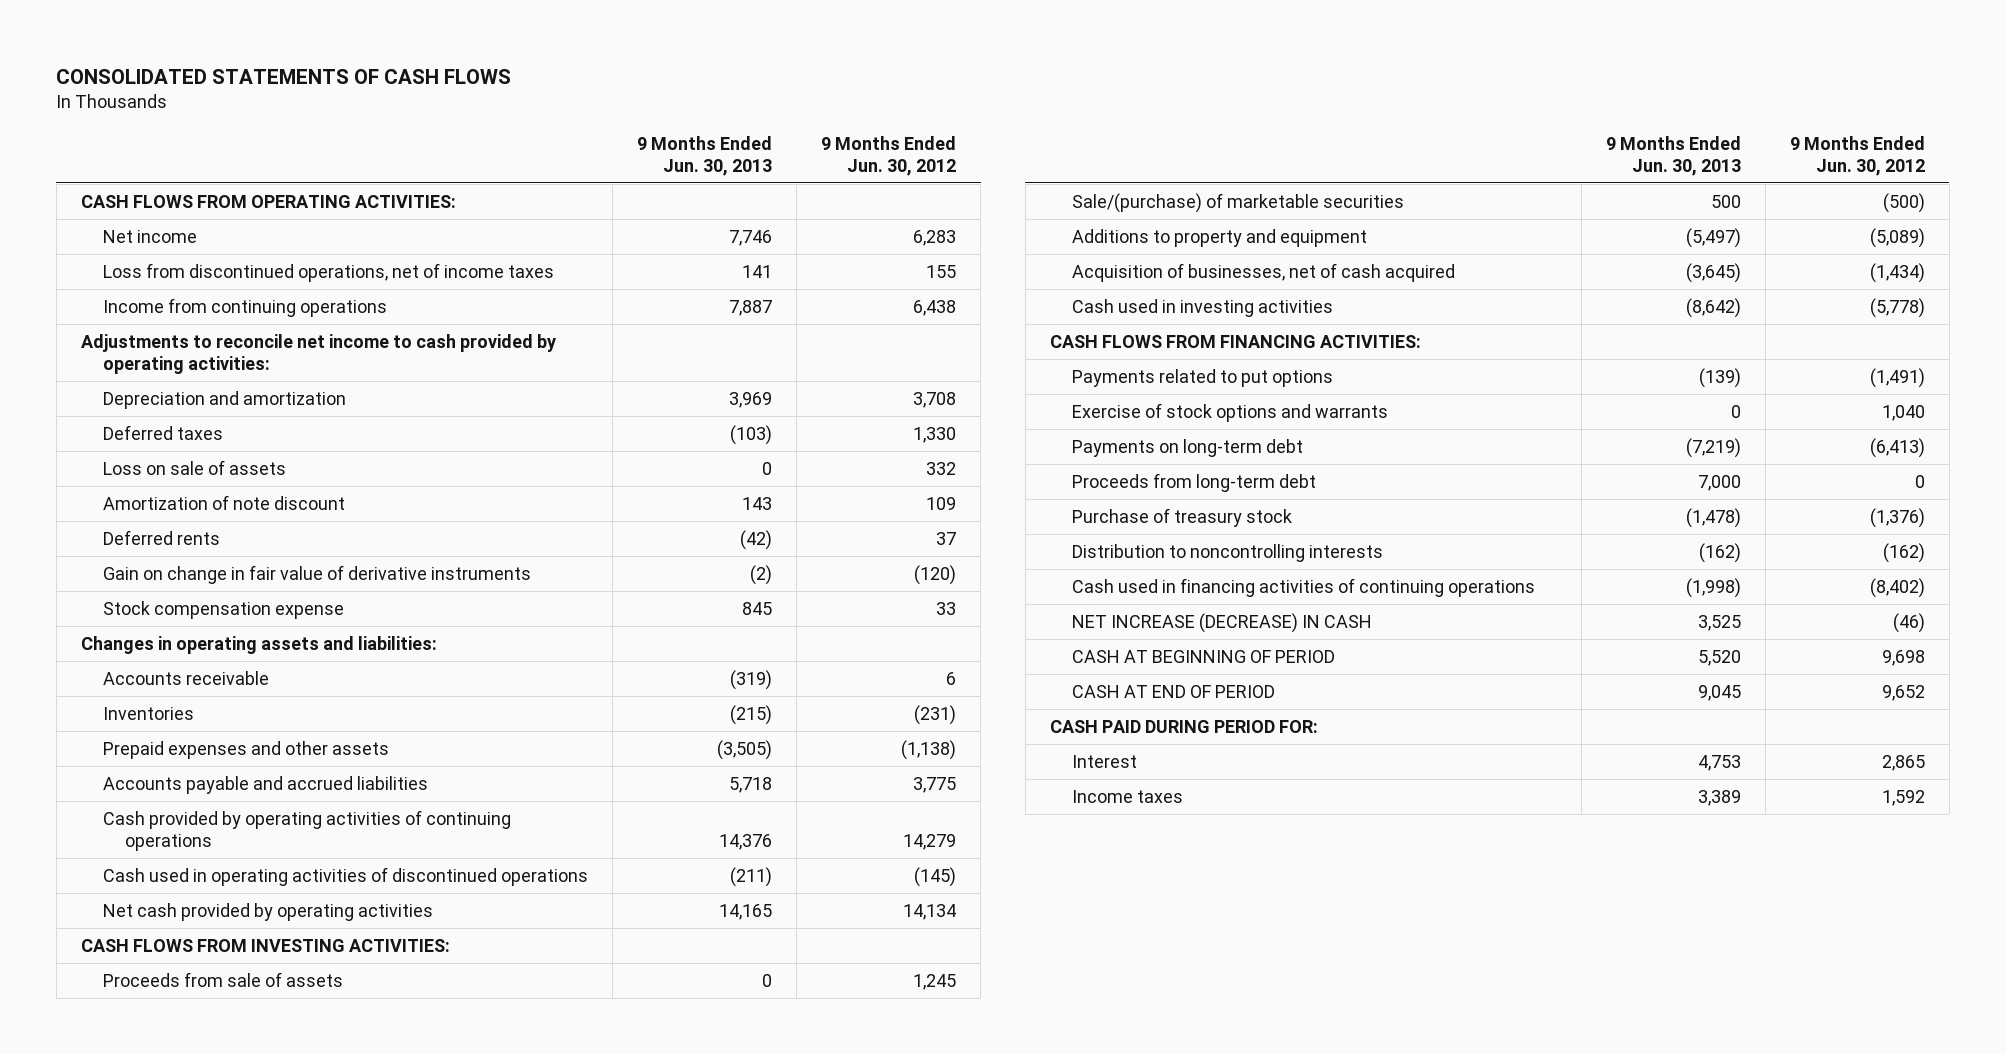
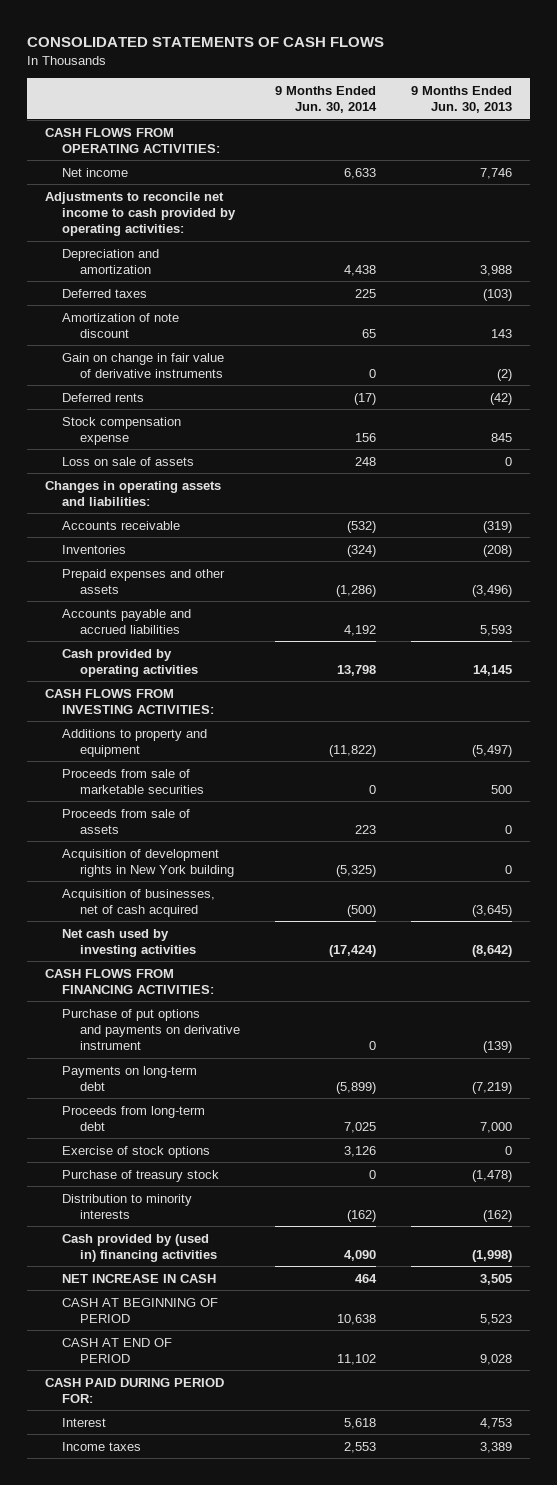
- | 9 Months Ended Jun. 30, 2013 | 9 Months Ended Jun. 30, 2012
+ | 9 Months Ended Jun. 30, 2014 | 9 Months Ended Jun. 30, 2013
- Loss from discontinued operations, net of income taxes | 141 | 155
- Income from continuing operations | 7,887 | 6,438
- Depreciation and amortization | 3,969 | 3,708
+ Depreciation and amortization | 4,438 | 3,988
moved down: Deferred rents | (17) | (42)
moved down: Loss on sale of assets | 248 | 0
- Inventories | (215) | (231)
- Prepaid expenses and other assets | (3,505) | (1,138)
- Accounts payable and accrued liabilities | 5,718 | 3,775
- Cash provided by operating activities of continuing operations | 14,376 | 14,279
- Cash used in operating activities of discontinued operations | (211) | (145)
- Net cash provided by operating activities | 14,165 | 14,134
+ Inventories | (324) | (208)
+ Prepaid expenses and other assets | (1,286) | (3,496)
+ Accounts payable and accrued liabilities | 4,192 | 5,593
+ Cash provided by operating activities | 13,798 | 14,145
- Sale/(purchase) of marketable securities | 500 | (500)
+ Proceeds from sale of marketable securities | 0 | 500
moved down: Proceeds from sale of assets | 223 | 0
+ Acquisition of development rights in New York building | (5,325) | 0
- Cash used in investing activities | (8,642) | (5,778)
+ Net cash used by investing activities | (17,424) | (8,642)
- Payments related to put options | (139) | (1,491)
- Exercise of stock options and warrants | 0 | 1,040
+ Purchase of put options and payments on derivative instrument | 0 | (139)
+ Exercise of stock options | 3,126 | 0
- Distribution to noncontrolling interests | (162) | (162)
- Cash used in financing activities of continuing operations | (1,998) | (8,402)
- NET INCREASE (DECREASE) IN CASH | 3,525 | (46)
- CASH AT BEGINNING OF PERIOD | 5,520 | 9,698
- CASH AT END OF PERIOD | 9,045 | 9,652
+ Distribution to minority interests | (162) | (162)
+ Cash provided by (used in) financing activities | 4,090 | (1,998)
+ NET INCREASE IN CASH | 464 | 3,505
+ CASH AT BEGINNING OF PERIOD | 10,638 | 5,523
+ CASH AT END OF PERIOD | 11,102 | 9,028

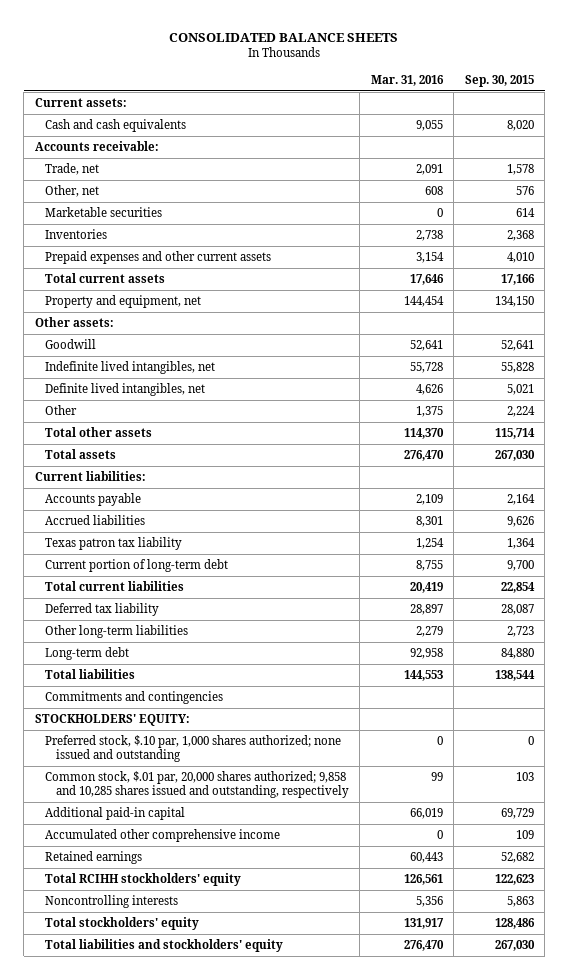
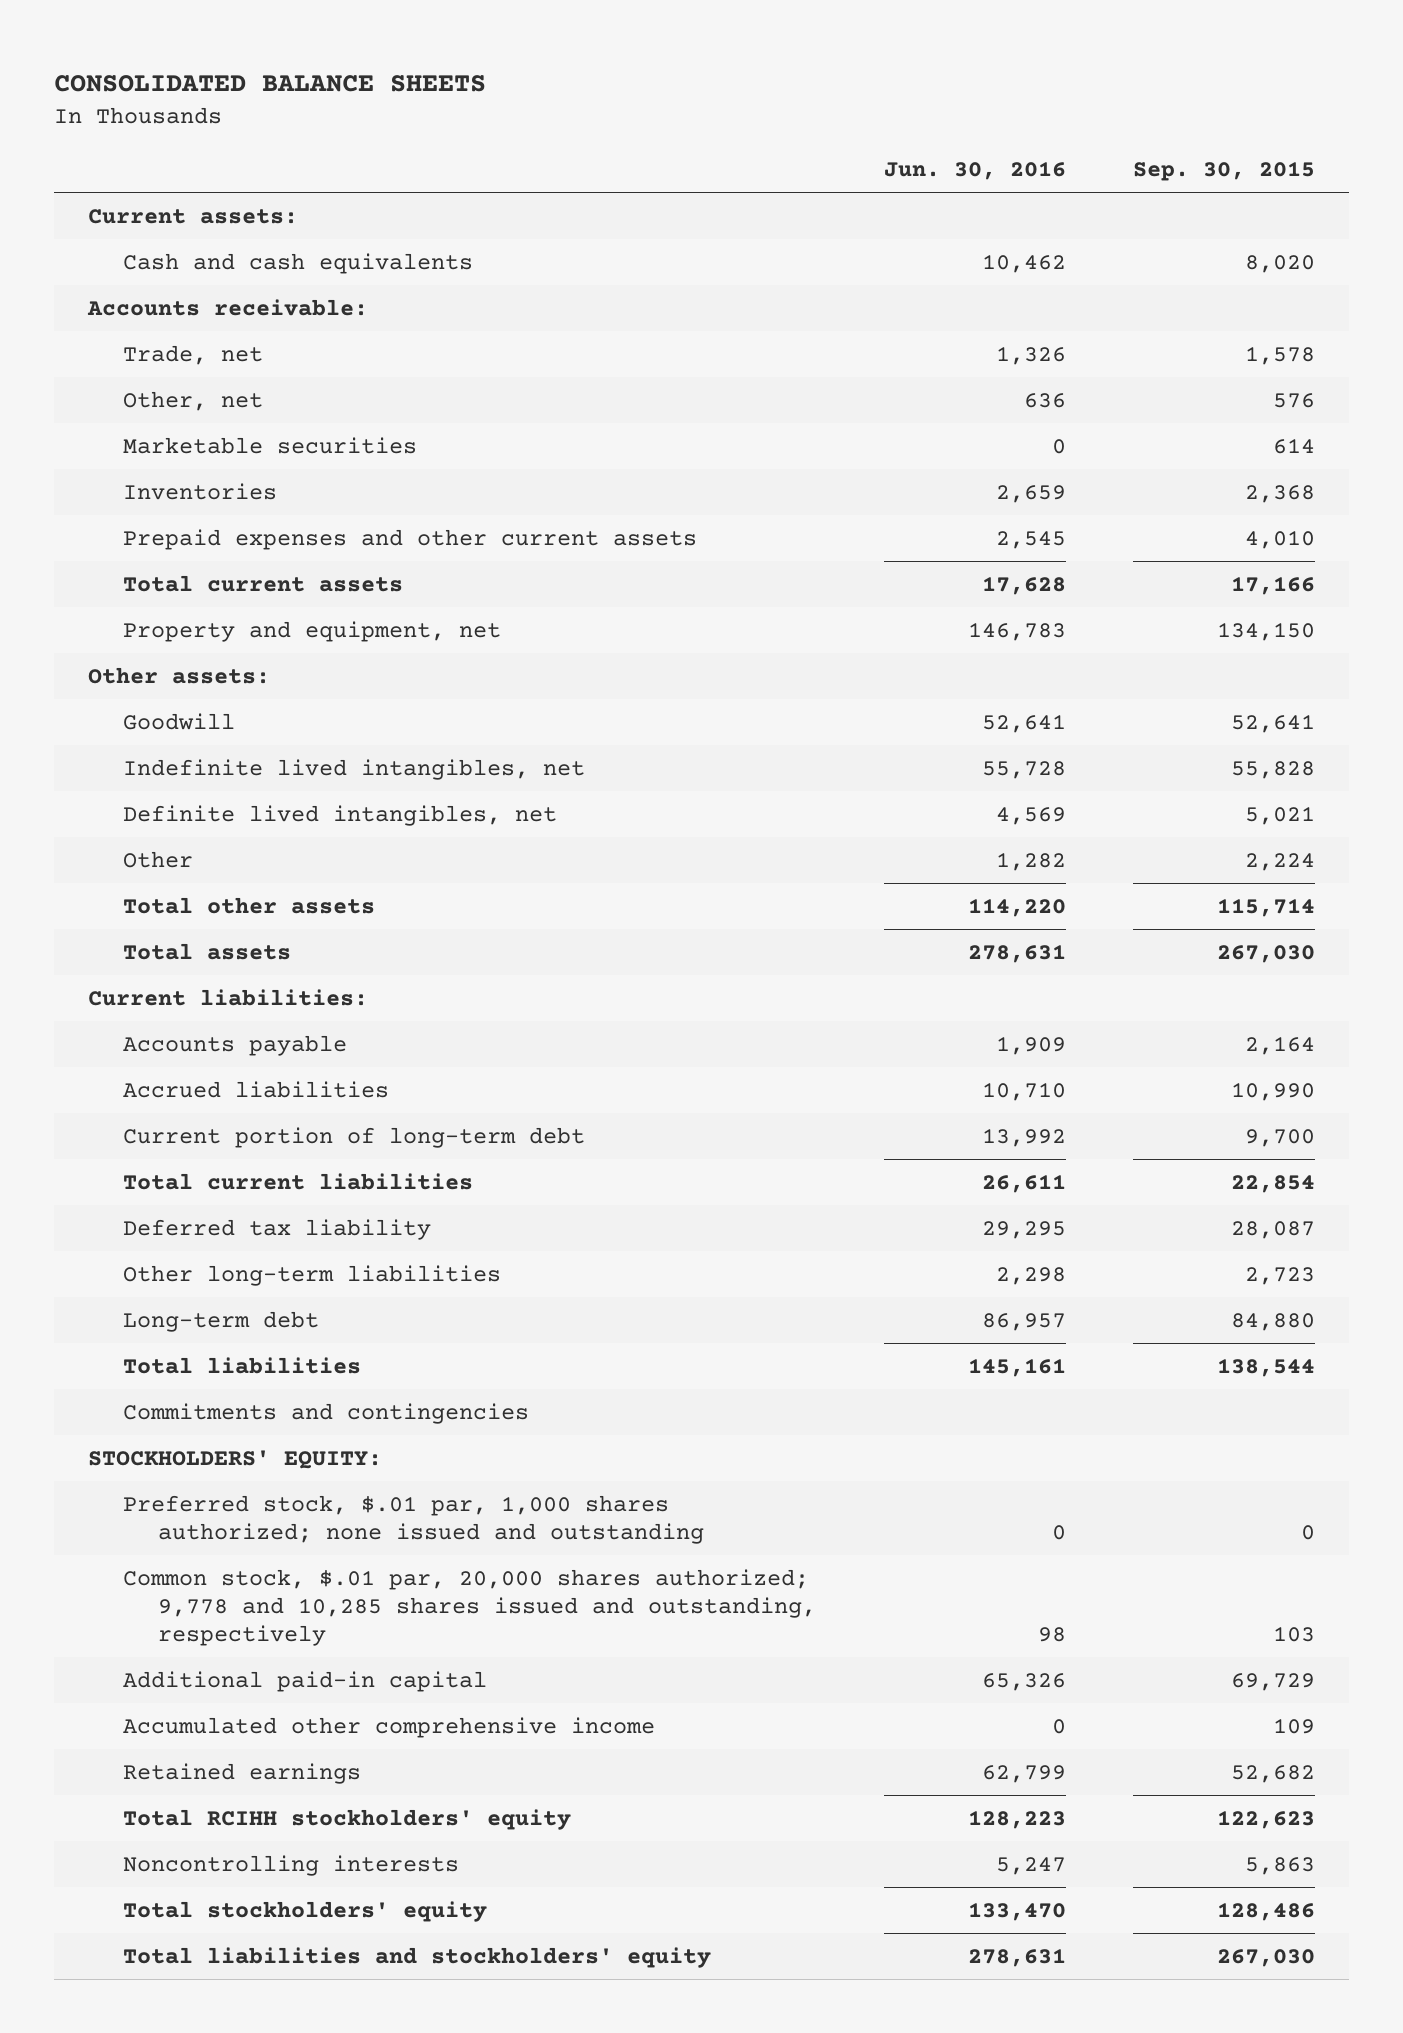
- | Mar. 31, 2016 | Sep. 30, 2015
+ | Jun. 30, 2016 | Sep. 30, 2015
- Accrued liabilities | 8,301 | 9,626
- Texas patron tax liability | 1,254 | 1,364
+ Accrued liabilities | 10,710 | 10,990
- Preferred stock, $.10 par, 1,000 shares authorized; none issued and outstanding | 0 | 0
- Common stock, $.01 par, 20,000 shares authorized; 9,858 and 10,285 shares issued and outstanding, respectively | 99 | 103
+ Preferred stock, $.01 par, 1,000 shares authorized; none issued and outstanding | 0 | 0
+ Common stock, $.01 par, 20,000 shares authorized; 9,778 and 10,285 shares issued and outstanding, respectively | 98 | 103

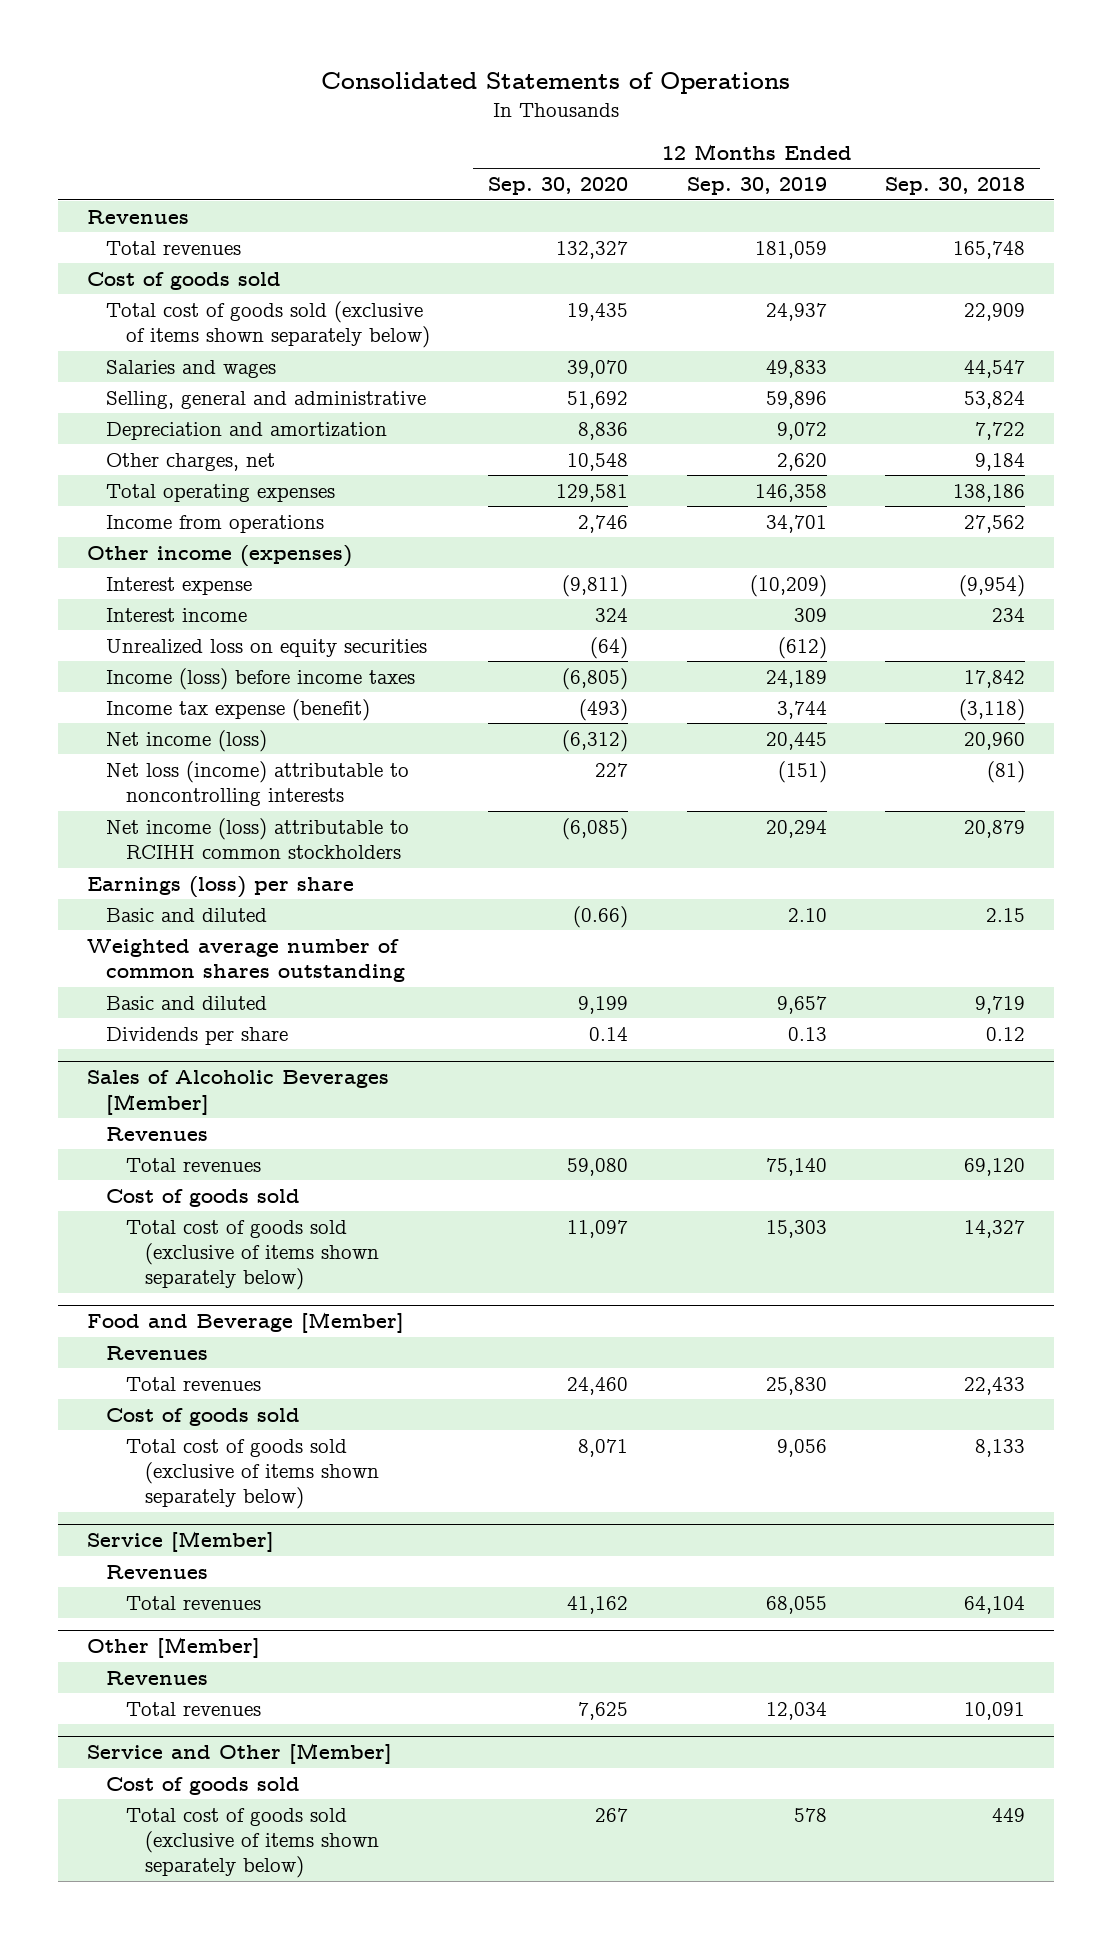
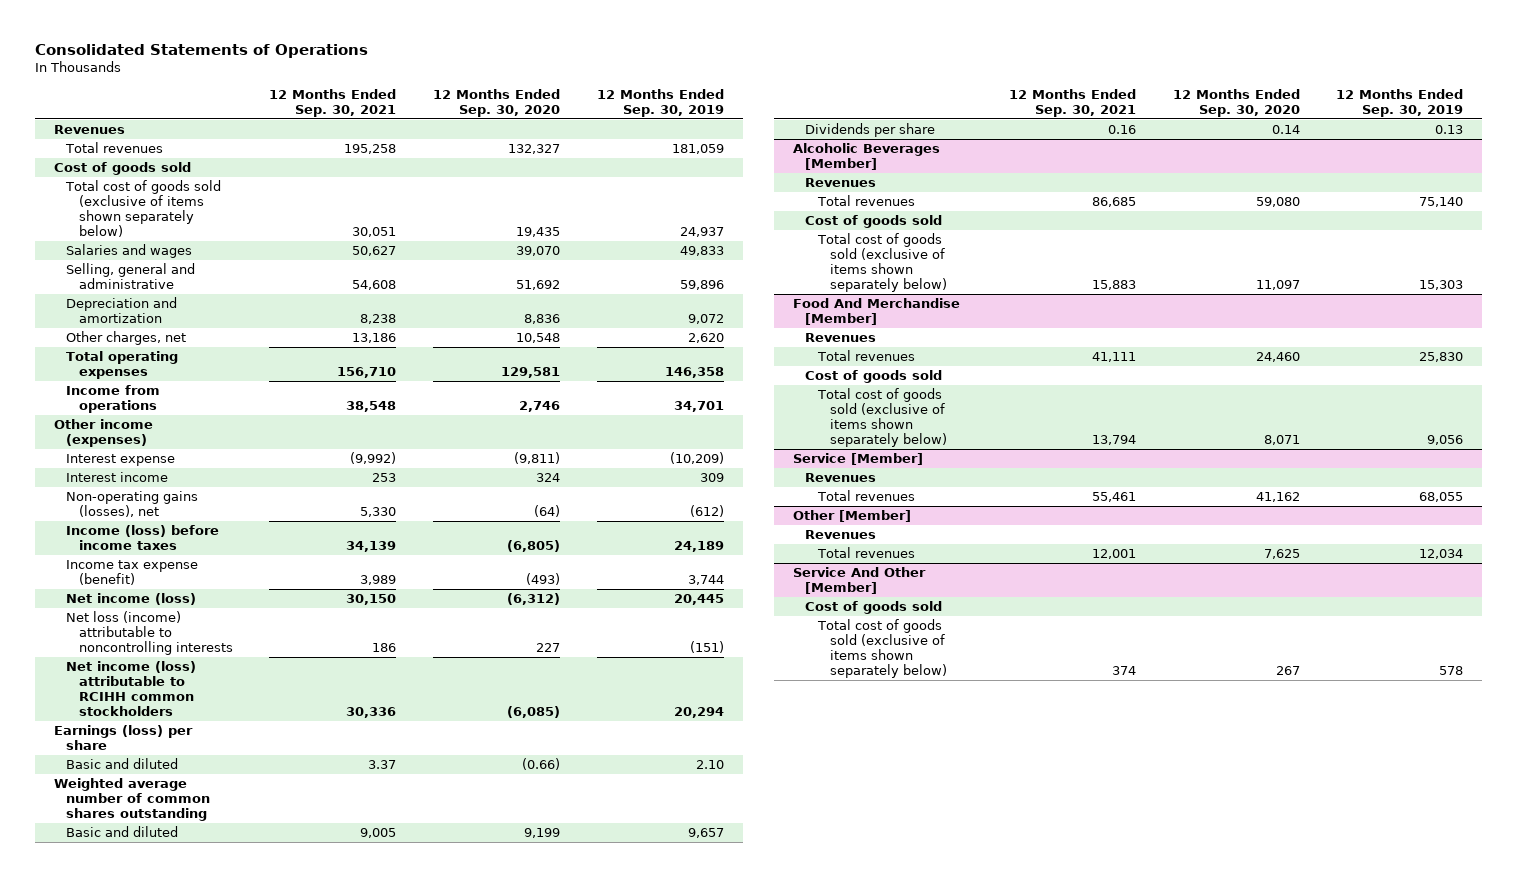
- | 12 Months Ended Sep. 30, 2020 | 12 Months Ended Sep. 30, 2019 | 12 Months Ended Sep. 30, 2018
+ | 12 Months Ended Sep. 30, 2021 | 12 Months Ended Sep. 30, 2020 | 12 Months Ended Sep. 30, 2019
- Unrealized loss on equity securities | (64) | (612) |
+ Non-operating gains (losses), net | 5,330 | (64) | (612)
- Sales of Alcoholic Beverages [Member]
+ Alcoholic Beverages [Member]
- Food and Beverage [Member]
+ Food And Merchandise [Member]
- Service and Other [Member]
+ Service And Other [Member]

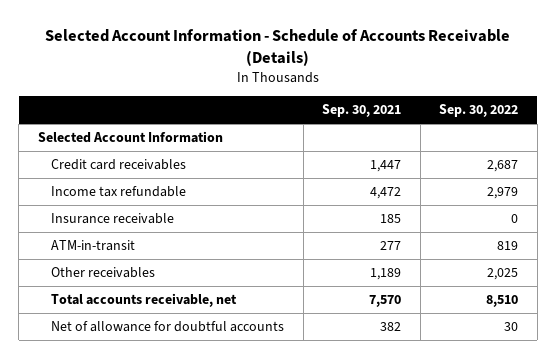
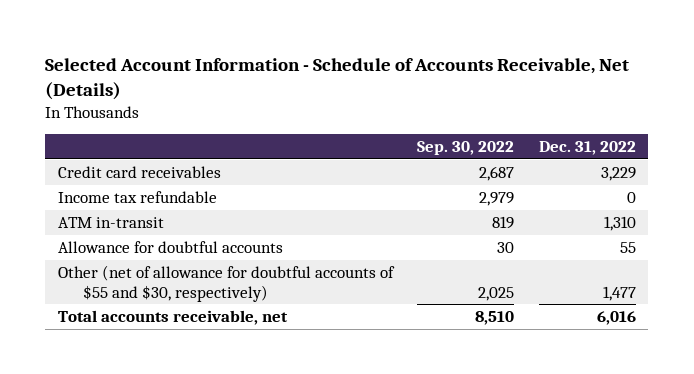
- Selected Account Information - Schedule of Accounts Receivable (Details)
+ Selected Account Information - Schedule of Accounts Receivable, Net (Details)
- | Sep. 30, 2021 | Sep. 30, 2022
+ | Sep. 30, 2022 | Dec. 31, 2022
- Selected Account Information
- Insurance receivable | 185 | 0
- ATM-in-transit | 277 | 819
- Other receivables | 1,189 | 2,025
+ ATM in-transit | 819 | 1,310
+ Allowance for doubtful accounts | 30 | 55
+ Other (net of allowance for doubtful accounts of $55 and $30, respectively) | 2,025 | 1,477
- Net of allowance for doubtful accounts | 382 | 30

